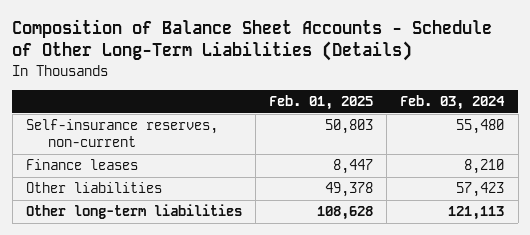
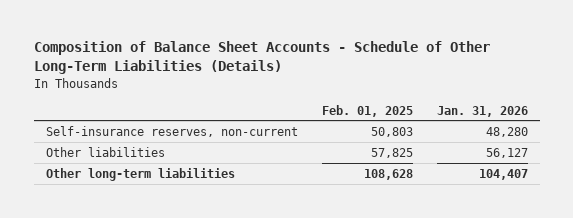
- | Feb. 01, 2025 | Feb. 03, 2024
+ | Feb. 01, 2025 | Jan. 31, 2026
- Finance leases | 8,447 | 8,210
- Other liabilities | 49,378 | 57,423
+ Other liabilities | 57,825 | 56,127

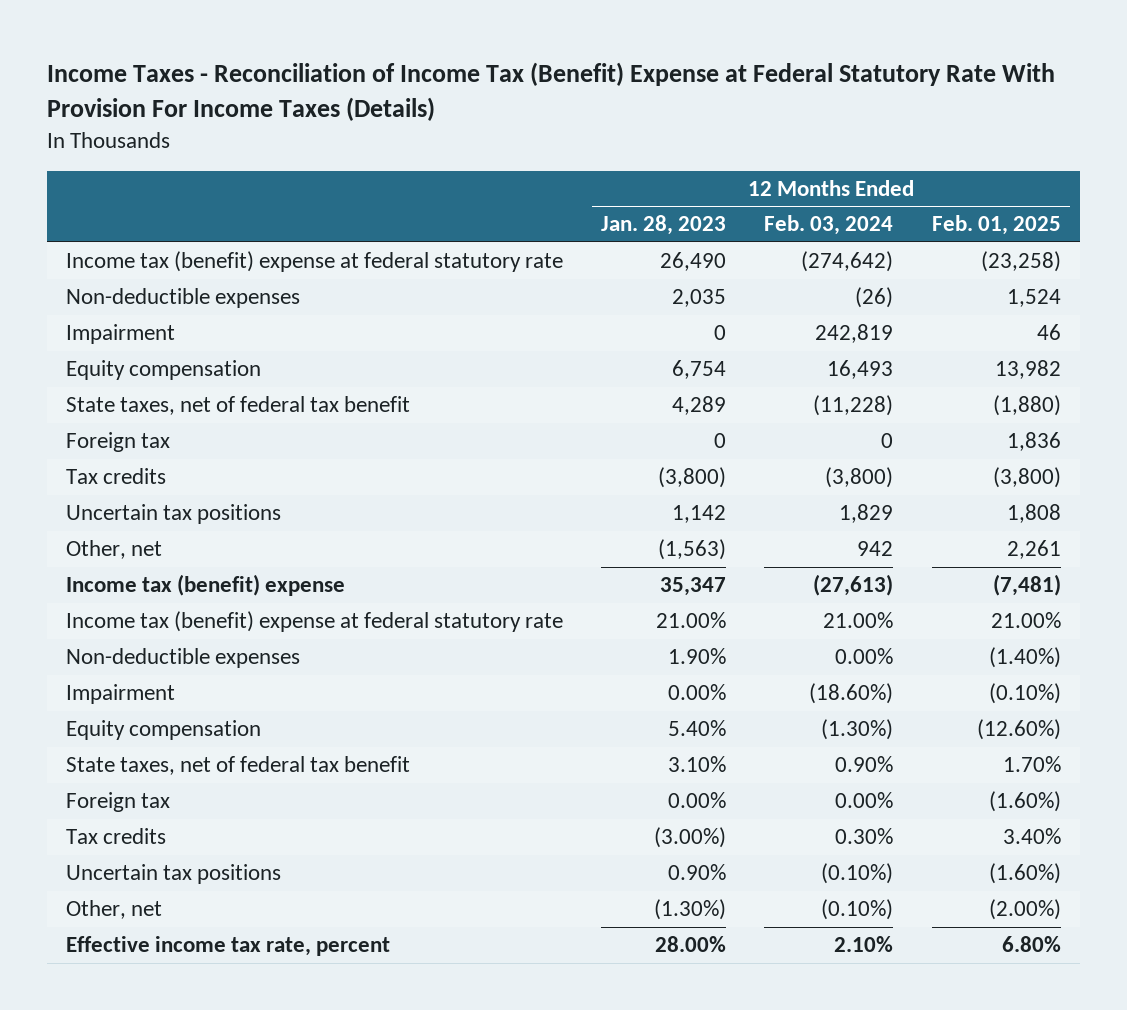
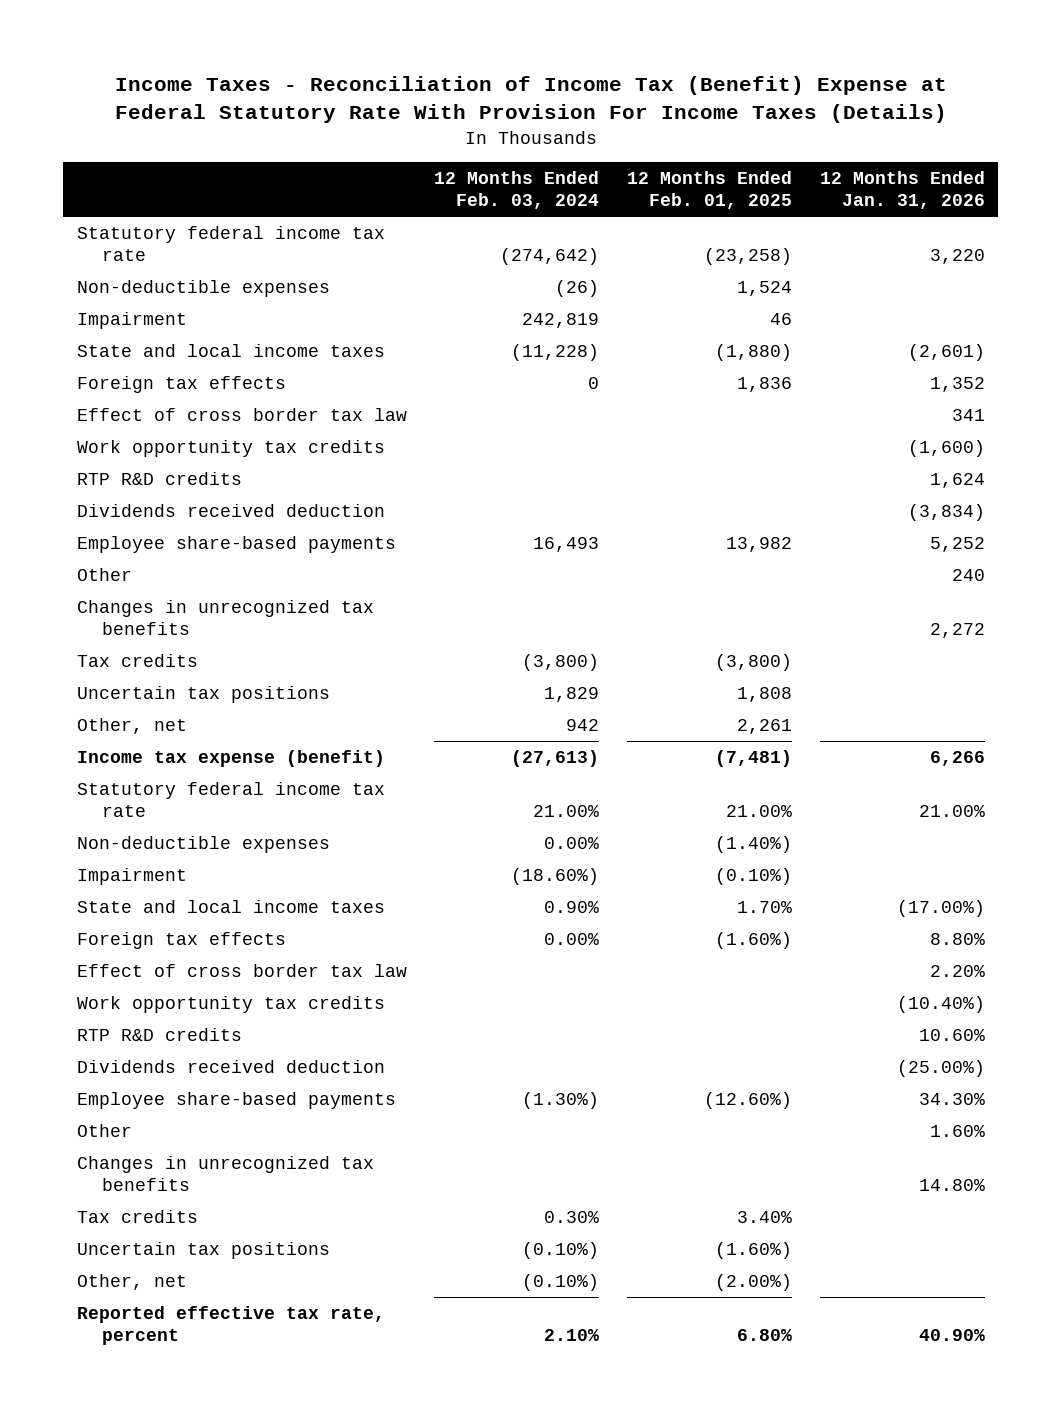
- | 12 Months Ended Jan. 28, 2023 | 12 Months Ended Feb. 03, 2024 | 12 Months Ended Feb. 01, 2025
+ | 12 Months Ended Feb. 03, 2024 | 12 Months Ended Feb. 01, 2025 | 12 Months Ended Jan. 31, 2026
- Income tax (benefit) expense at federal statutory rate | 26,490 | (274,642) | (23,258)
+ Statutory federal income tax rate | (274,642) | (23,258) | 3,220
- Equity compensation | 6,754 | 16,493 | 13,982
- State taxes, net of federal tax benefit | 4,289 | (11,228) | (1,880)
- Foreign tax | 0 | 0 | 1,836
+ State and local income taxes | (11,228) | (1,880) | (2,601)
+ Foreign tax effects | 0 | 1,836 | 1,352
+ Effect of cross border tax law | | | 341
+ Work opportunity tax credits | | | (1,600)
+ RTP R&D credits | | | 1,624
+ Dividends received deduction | | | (3,834)
+ Employee share-based payments | 16,493 | 13,982 | 5,252
+ Other | | | 240
+ Changes in unrecognized tax benefits | | | 2,272
- Income tax (benefit) expense | 35,347 | (27,613) | (7,481)
- Income tax (benefit) expense at federal statutory rate | 21.00% | 21.00% | 21.00%
+ Income tax expense (benefit) | (27,613) | (7,481) | 6,266
+ Statutory federal income tax rate | 21.00% | 21.00% | 21.00%
- Equity compensation | 5.40% | (1.30%) | (12.60%)
- State taxes, net of federal tax benefit | 3.10% | 0.90% | 1.70%
- Foreign tax | 0.00% | 0.00% | (1.60%)
+ State and local income taxes | 0.90% | 1.70% | (17.00%)
+ Foreign tax effects | 0.00% | (1.60%) | 8.80%
+ Effect of cross border tax law | | | 2.20%
+ Work opportunity tax credits | | | (10.40%)
+ RTP R&D credits | | | 10.60%
+ Dividends received deduction | | | (25.00%)
+ Employee share-based payments | (1.30%) | (12.60%) | 34.30%
+ Other | | | 1.60%
+ Changes in unrecognized tax benefits | | | 14.80%
- Effective income tax rate, percent | 28.00% | 2.10% | 6.80%
+ Reported effective tax rate, percent | 2.10% | 6.80% | 40.90%

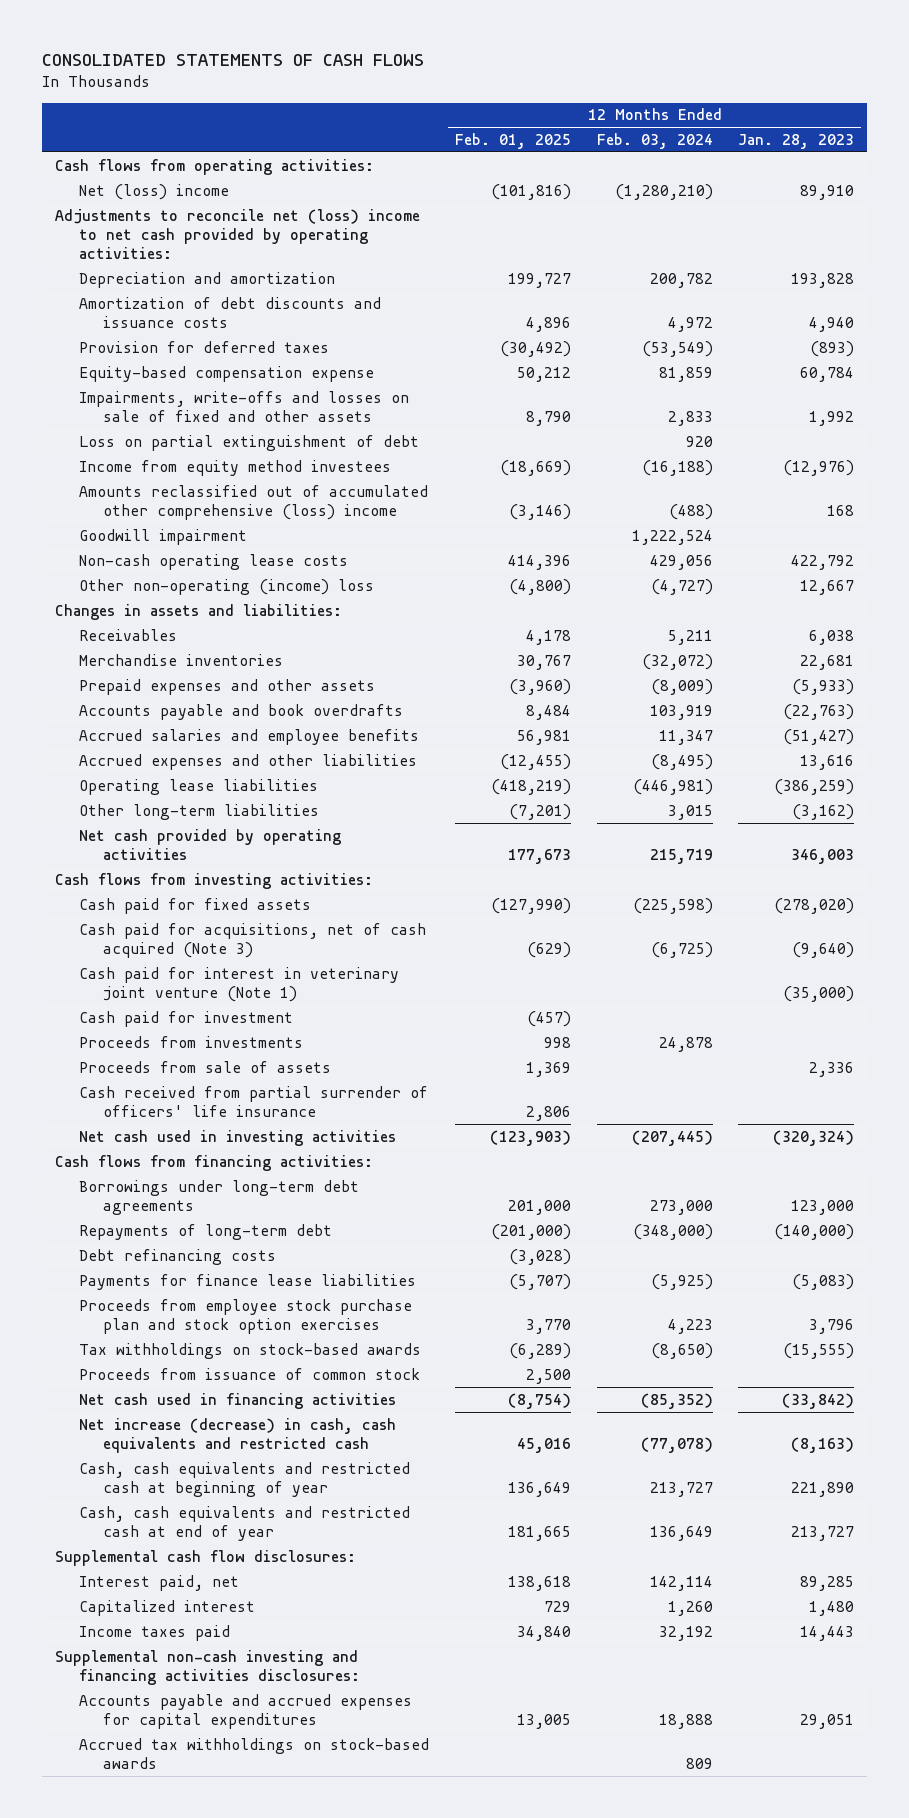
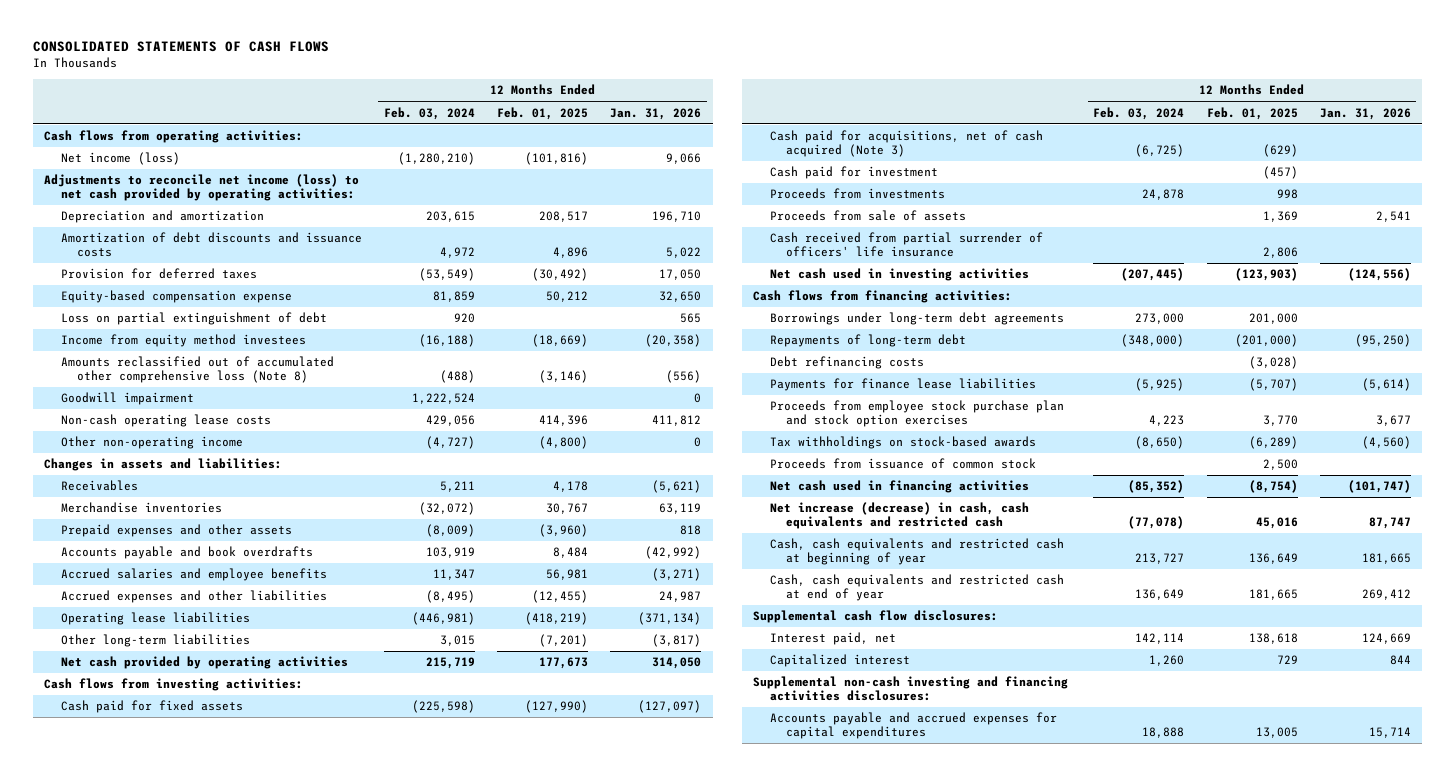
- | 12 Months Ended Feb. 01, 2025 | 12 Months Ended Feb. 03, 2024 | 12 Months Ended Jan. 28, 2023
+ | 12 Months Ended Feb. 03, 2024 | 12 Months Ended Feb. 01, 2025 | 12 Months Ended Jan. 31, 2026
- Net (loss) income | (101,816) | (1,280,210) | 89,910
- Adjustments to reconcile net (loss) income to net cash provided by operating activities:
- Depreciation and amortization | 199,727 | 200,782 | 193,828
+ Net income (loss) | (1,280,210) | (101,816) | 9,066
+ Adjustments to reconcile net income (loss) to net cash provided by operating activities:
+ Depreciation and amortization | 203,615 | 208,517 | 196,710
- Impairments, write-offs and losses on sale of fixed and other assets | 8,790 | 2,833 | 1,992
- Amounts reclassified out of accumulated other comprehensive (loss) income | (3,146) | (488) | 168
+ Amounts reclassified out of accumulated other comprehensive loss (Note 8) | (488) | (3,146) | (556)
- Other non-operating (income) loss | (4,800) | (4,727) | 12,667
+ Other non-operating income | (4,727) | (4,800) | 0
- Cash paid for interest in veterinary joint venture (Note 1) | | | (35,000)
- Income taxes paid | 34,840 | 32,192 | 14,443
- Accrued tax withholdings on stock-based awards | | 809 |

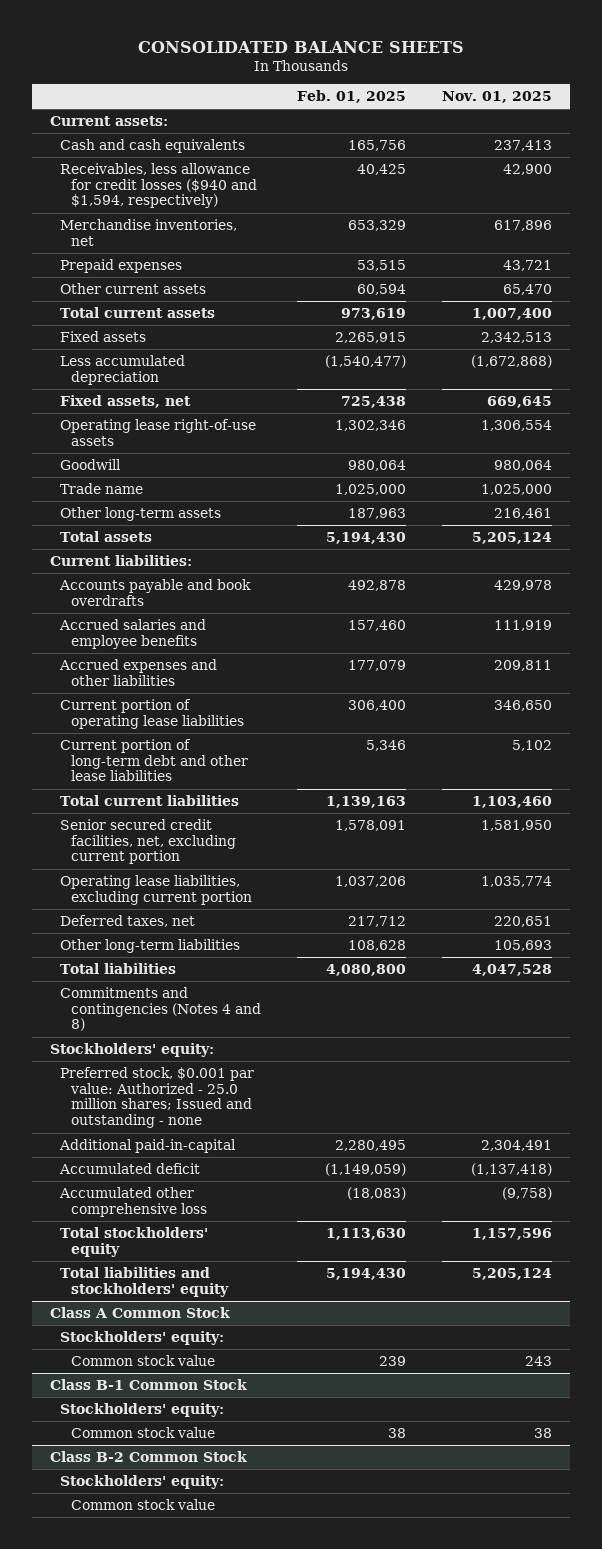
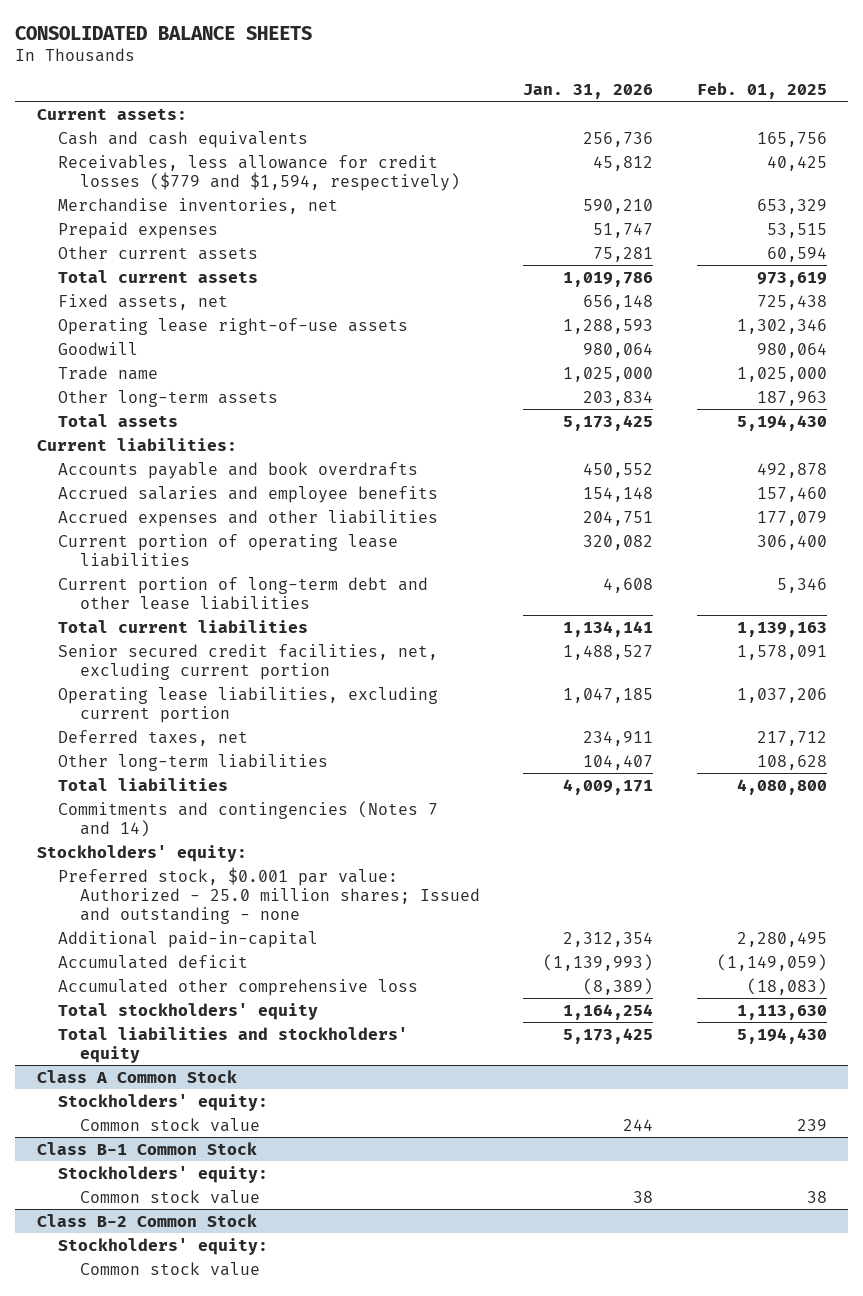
- | Feb. 01, 2025 | Nov. 01, 2025
+ | Jan. 31, 2026 | Feb. 01, 2025
- Receivables, less allowance for credit losses ($940 and $1,594, respectively) | 40,425 | 42,900
+ Receivables, less allowance for credit losses ($779 and $1,594, respectively) | 45,812 | 40,425
- Fixed assets | 2,265,915 | 2,342,513
- Less accumulated depreciation | (1,540,477) | (1,672,868)
- Commitments and contingencies (Notes 4 and 8)
+ Commitments and contingencies (Notes 7 and 14)

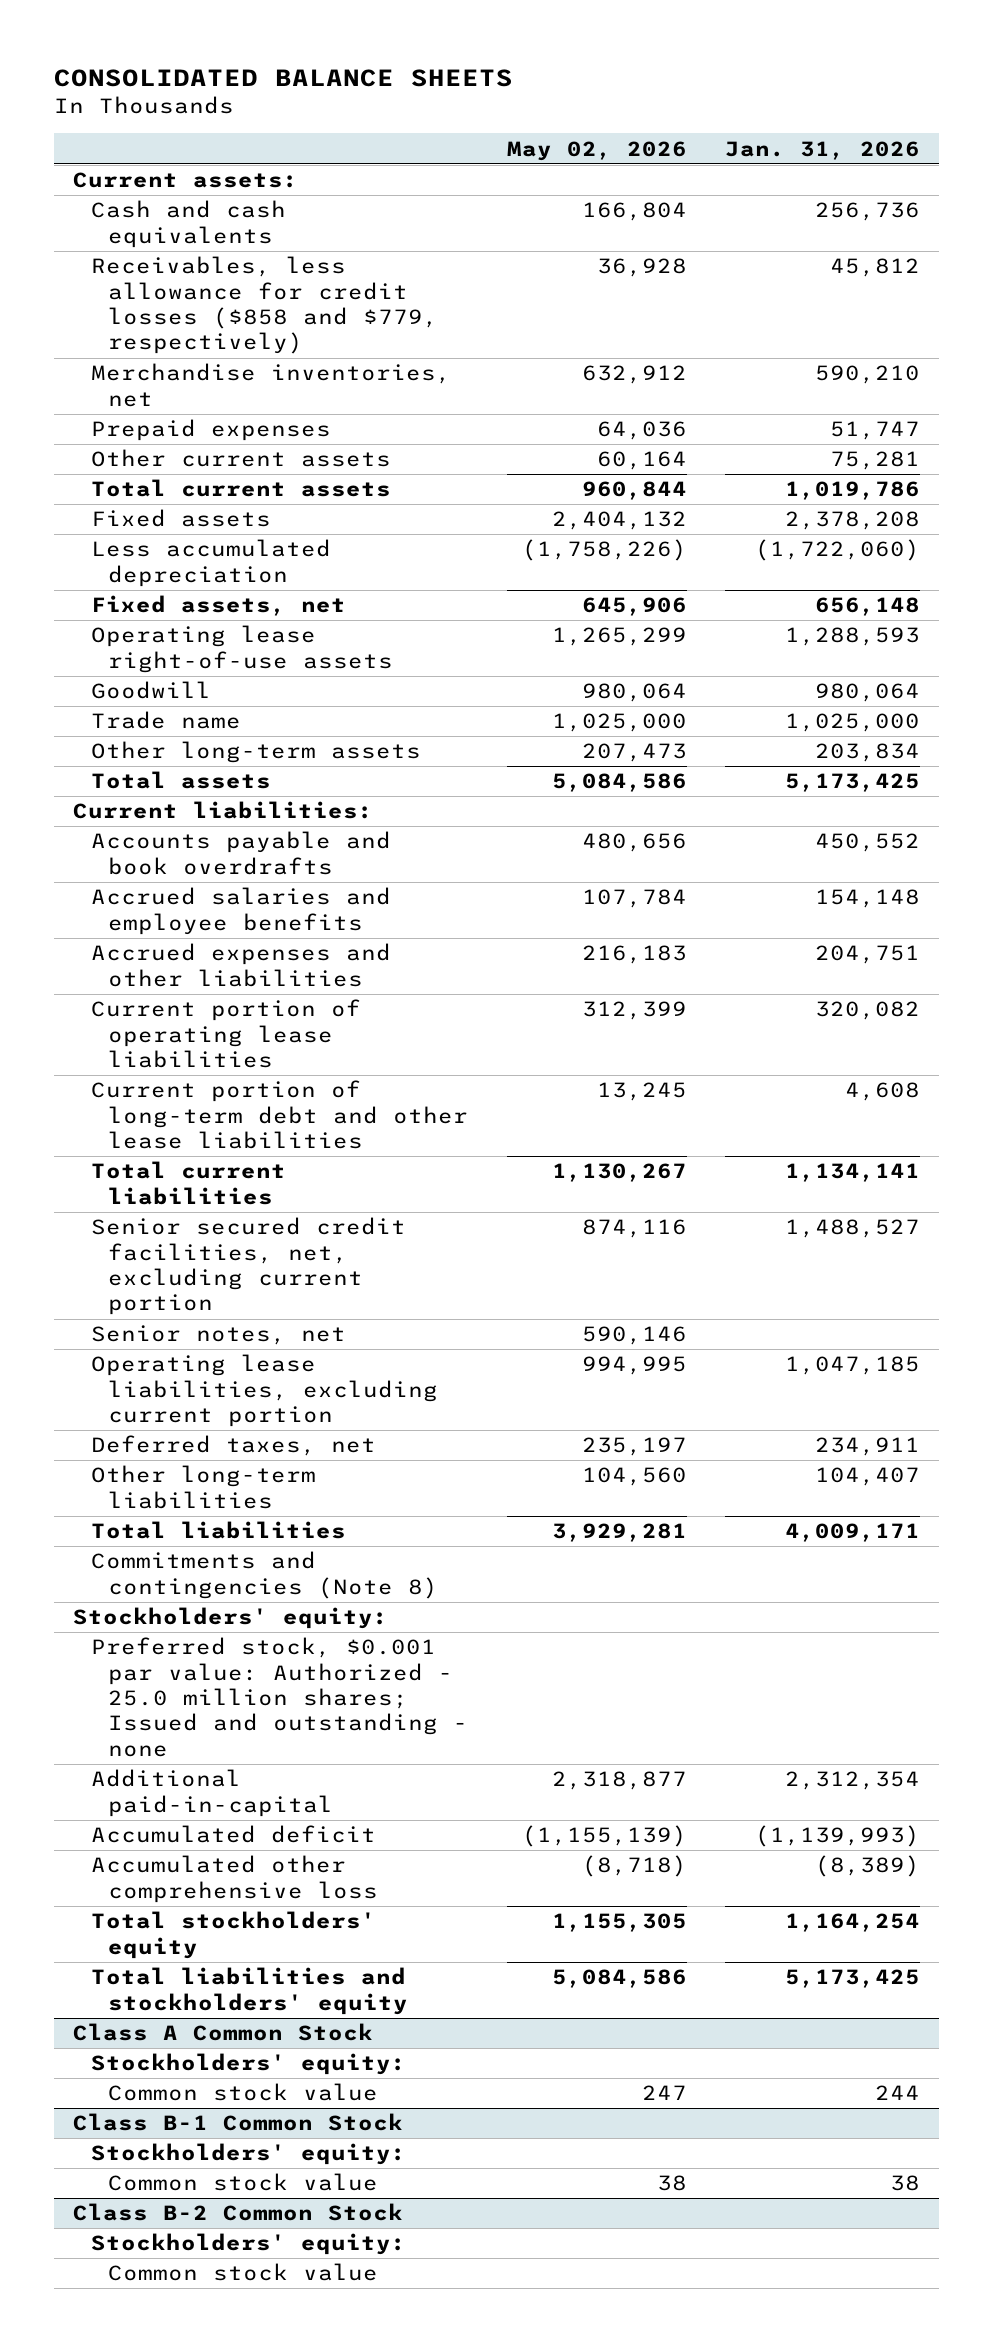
- | Jan. 31, 2026 | Feb. 01, 2025
+ | May 02, 2026 | Jan. 31, 2026
- Receivables, less allowance for credit losses ($779 and $1,594, respectively) | 45,812 | 40,425
+ Receivables, less allowance for credit losses ($858 and $779, respectively) | 36,928 | 45,812
+ Fixed assets | 2,404,132 | 2,378,208
+ Less accumulated depreciation | (1,758,226) | (1,722,060)
+ Senior notes, net | 590,146 |
- Commitments and contingencies (Notes 7 and 14)
+ Commitments and contingencies (Note 8)

